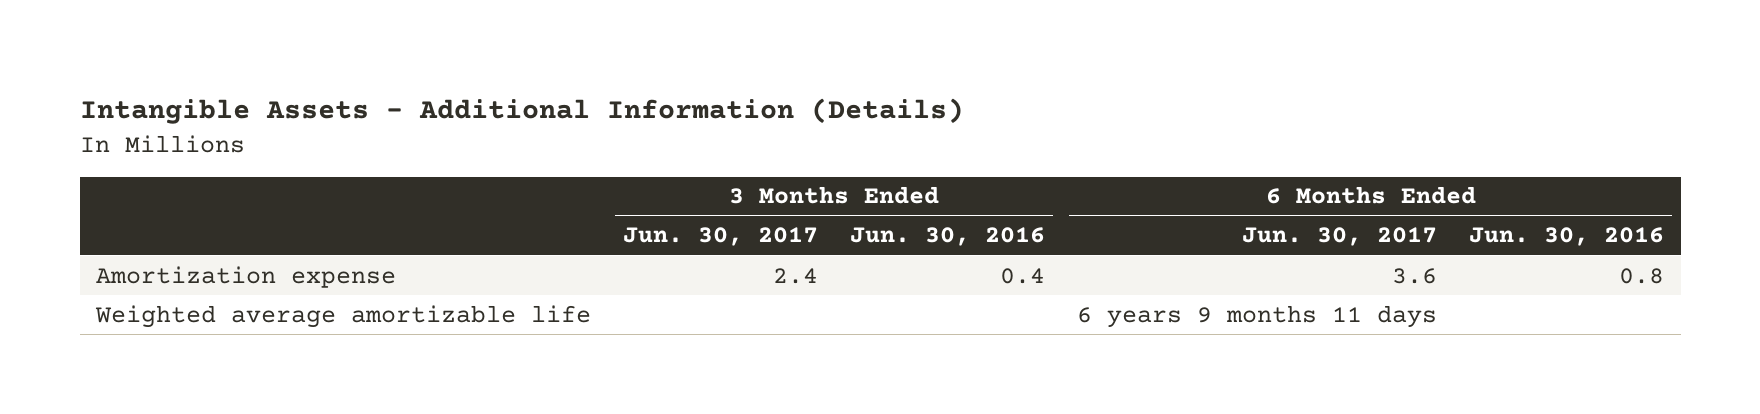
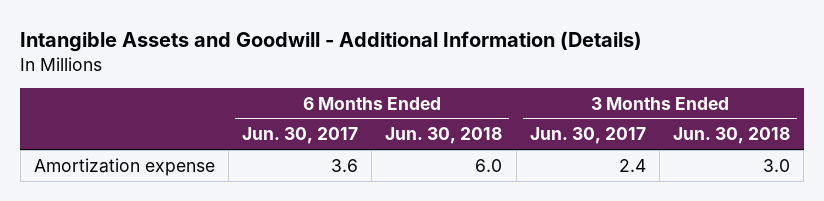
- Intangible Assets - Additional Information (Details)
+ Intangible Assets and Goodwill - Additional Information (Details)
- | 3 Months Ended Jun. 30, 2017 | 3 Months Ended Jun. 30, 2016 | 6 Months Ended Jun. 30, 2017 | 6 Months Ended Jun. 30, 2016
+ | 6 Months Ended Jun. 30, 2017 | 6 Months Ended Jun. 30, 2018 | 3 Months Ended Jun. 30, 2017 | 3 Months Ended Jun. 30, 2018
- Weighted average amortizable life | | | 6 years 9 months 11 days |

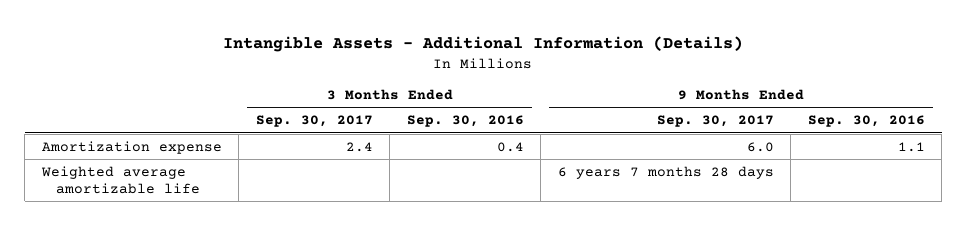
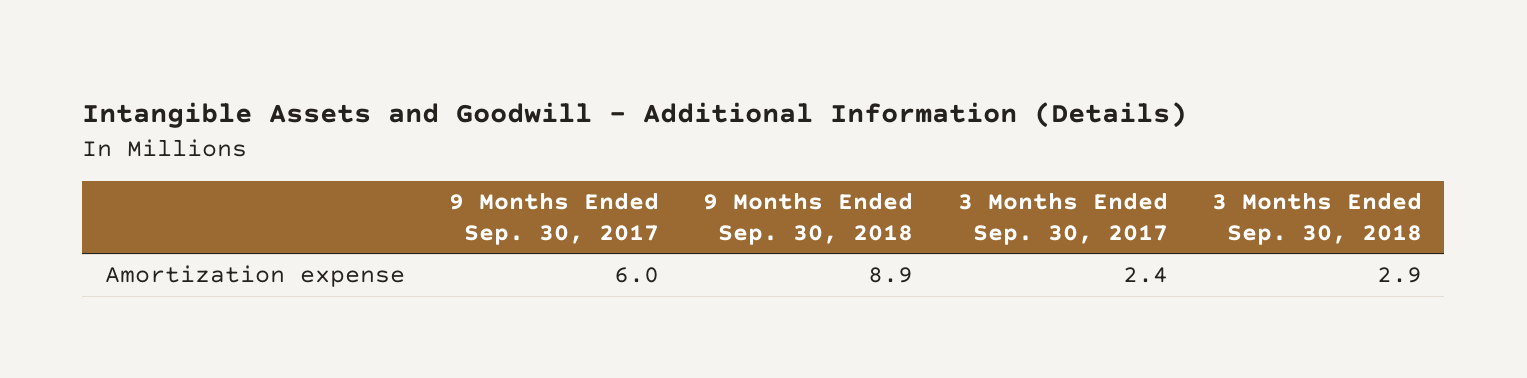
- Intangible Assets - Additional Information (Details)
+ Intangible Assets and Goodwill - Additional Information (Details)
- | 3 Months Ended Sep. 30, 2017 | 3 Months Ended Sep. 30, 2016 | 9 Months Ended Sep. 30, 2017 | 9 Months Ended Sep. 30, 2016
+ | 9 Months Ended Sep. 30, 2017 | 9 Months Ended Sep. 30, 2018 | 3 Months Ended Sep. 30, 2017 | 3 Months Ended Sep. 30, 2018
- Weighted average amortizable life | | | 6 years 7 months 28 days |

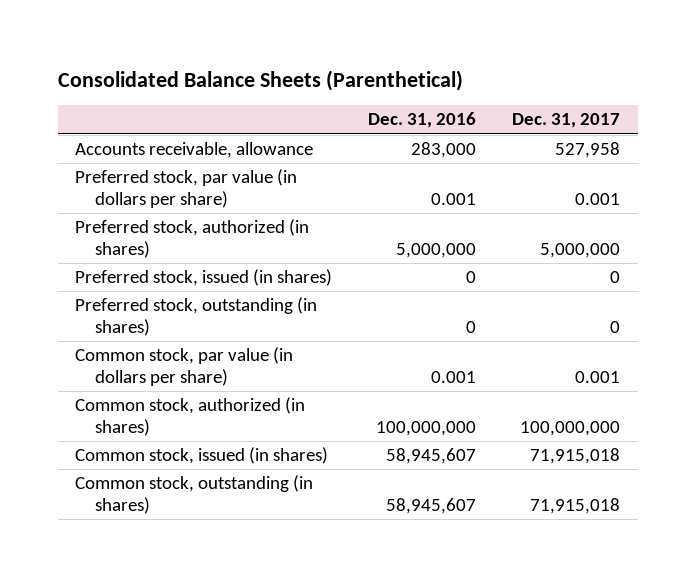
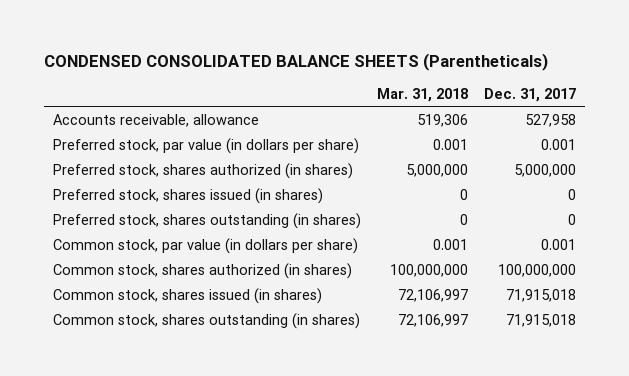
- Consolidated Balance Sheets (Parenthetical)
+ CONDENSED CONSOLIDATED BALANCE SHEETS (Parentheticals)
- | Dec. 31, 2016 | Dec. 31, 2017
+ | Mar. 31, 2018 | Dec. 31, 2017
- Preferred stock, authorized (in shares) | 5,000,000 | 5,000,000
- Preferred stock, issued (in shares) | 0 | 0
- Preferred stock, outstanding (in shares) | 0 | 0
+ Preferred stock, shares authorized (in shares) | 5,000,000 | 5,000,000
+ Preferred stock, shares issued (in shares) | 0 | 0
+ Preferred stock, shares outstanding (in shares) | 0 | 0
- Common stock, authorized (in shares) | 100,000,000 | 100,000,000
- Common stock, issued (in shares) | 58,945,607 | 71,915,018
- Common stock, outstanding (in shares) | 58,945,607 | 71,915,018
+ Common stock, shares authorized (in shares) | 100,000,000 | 100,000,000
+ Common stock, shares issued (in shares) | 72,106,997 | 71,915,018
+ Common stock, shares outstanding (in shares) | 72,106,997 | 71,915,018

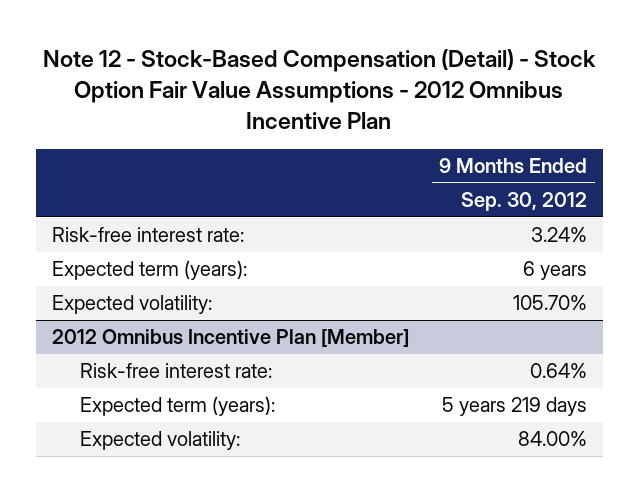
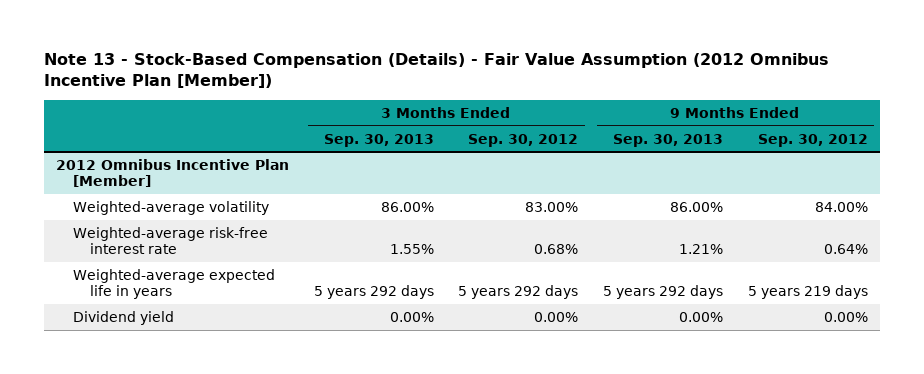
- Note 12 - Stock-Based Compensation (Detail) - Stock Option Fair Value Assumptions - 2012 Omnibus Incentive Plan
+ Note 13 - Stock-Based Compensation (Details) - Fair Value Assumption (2012 Omnibus Incentive Plan [Member])
- | 9 Months Ended Sep. 30, 2012
+ | 3 Months Ended Sep. 30, 2013 | 3 Months Ended Sep. 30, 2012 | 9 Months Ended Sep. 30, 2013 | 9 Months Ended Sep. 30, 2012
- Risk-free interest rate: | 3.24%
- Expected term (years): | 6 years
- Expected volatility: | 105.70%
@ 2012 Omnibus Incentive Plan [Member]
- Risk-free interest rate: | 0.64%
- Expected term (years): | 5 years 219 days
- Expected volatility: | 84.00%
+ Weighted-average volatility | 86.00% | 83.00% | 86.00% | 84.00%
+ Weighted-average risk-free interest rate | 1.55% | 0.68% | 1.21% | 0.64%
+ Weighted-average expected life in years | 5 years 292 days | 5 years 292 days | 5 years 292 days | 5 years 219 days
+ Dividend yield | 0.00% | 0.00% | 0.00% | 0.00%

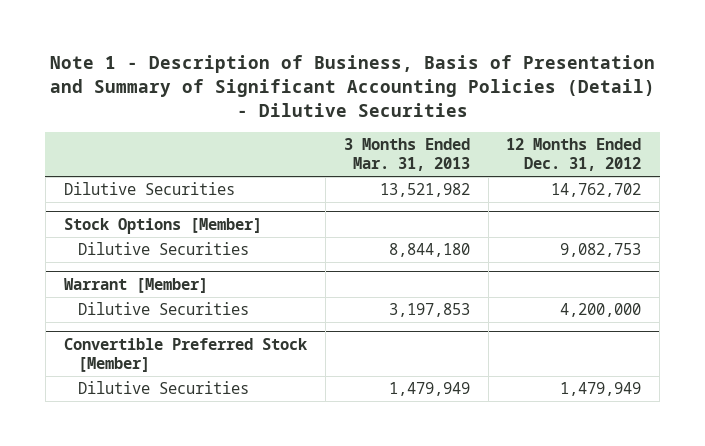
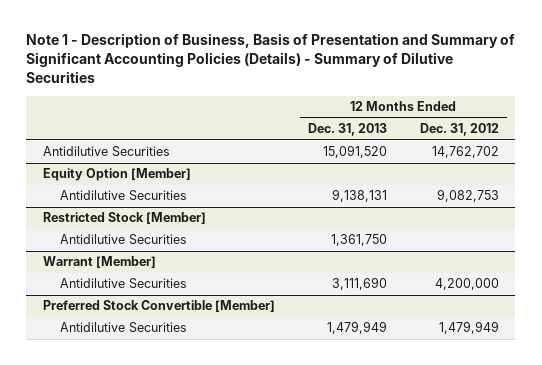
- Note 1 - Description of Business, Basis of Presentation and Summary of Significant Accounting Policies (Detail) - Dilutive Securities
+ Note 1 - Description of Business, Basis of Presentation and Summary of Significant Accounting Policies (Details) - Summary of Dilutive Securities
- | 3 Months Ended Mar. 31, 2013 | 12 Months Ended Dec. 31, 2012
+ | 12 Months Ended Dec. 31, 2013 | 12 Months Ended Dec. 31, 2012
- Dilutive Securities | 13,521,982 | 14,762,702
- Stock Options [Member]
- Dilutive Securities | 8,844,180 | 9,082,753
+ Antidilutive Securities | 15,091,520 | 14,762,702
+ Equity Option [Member]
+ Antidilutive Securities | 9,138,131 | 9,082,753
+ Restricted Stock [Member]
+ Antidilutive Securities | 1,361,750 |
@ Warrant [Member]
- Dilutive Securities | 3,197,853 | 4,200,000
- Convertible Preferred Stock [Member]
- Dilutive Securities | 1,479,949 | 1,479,949
@ Warrant [Member]
+ Antidilutive Securities | 3,111,690 | 4,200,000
+ Preferred Stock Convertible [Member]
+ Antidilutive Securities | 1,479,949 | 1,479,949

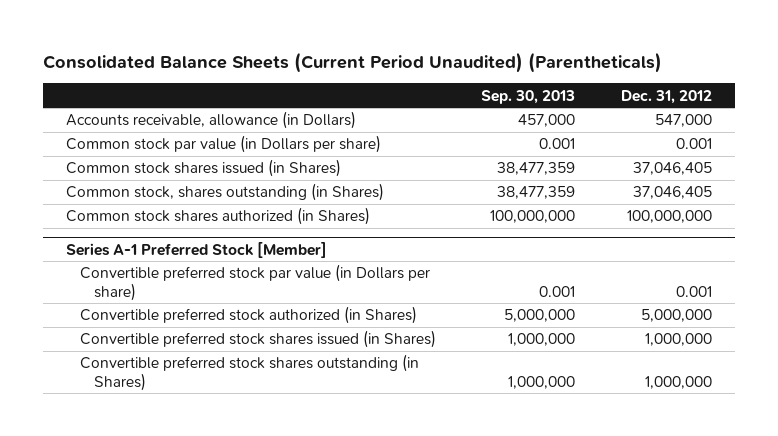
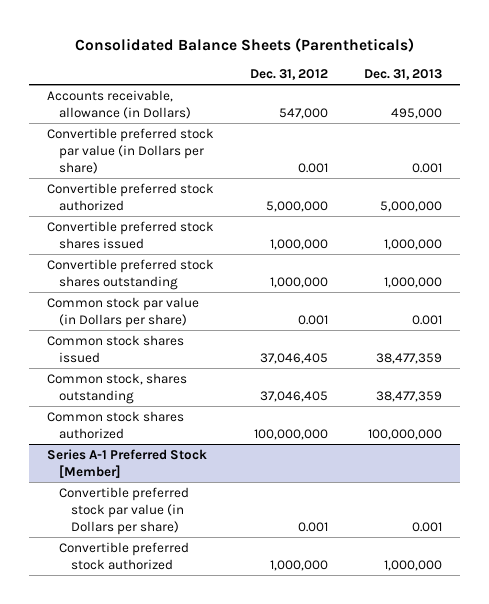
- Consolidated Balance Sheets (Current Period Unaudited) (Parentheticals)
+ Consolidated Balance Sheets (Parentheticals)
- | Sep. 30, 2013 | Dec. 31, 2012
+ | Dec. 31, 2012 | Dec. 31, 2013
+ Convertible preferred stock par value (in Dollars per share) | 0.001 | 0.001
+ Convertible preferred stock authorized | 5,000,000 | 5,000,000
+ Convertible preferred stock shares issued | 1,000,000 | 1,000,000
+ Convertible preferred stock shares outstanding | 1,000,000 | 1,000,000
- Common stock shares issued (in Shares) | 38,477,359 | 37,046,405
- Common stock, shares outstanding (in Shares) | 38,477,359 | 37,046,405
- Common stock shares authorized (in Shares) | 100,000,000 | 100,000,000
+ Common stock shares issued | 37,046,405 | 38,477,359
+ Common stock, shares outstanding | 37,046,405 | 38,477,359
+ Common stock shares authorized | 100,000,000 | 100,000,000
@ Series A-1 Preferred Stock [Member]
- Convertible preferred stock authorized (in Shares) | 5,000,000 | 5,000,000
- Convertible preferred stock shares issued (in Shares) | 1,000,000 | 1,000,000
- Convertible preferred stock shares outstanding (in Shares) | 1,000,000 | 1,000,000
+ Convertible preferred stock authorized | 1,000,000 | 1,000,000

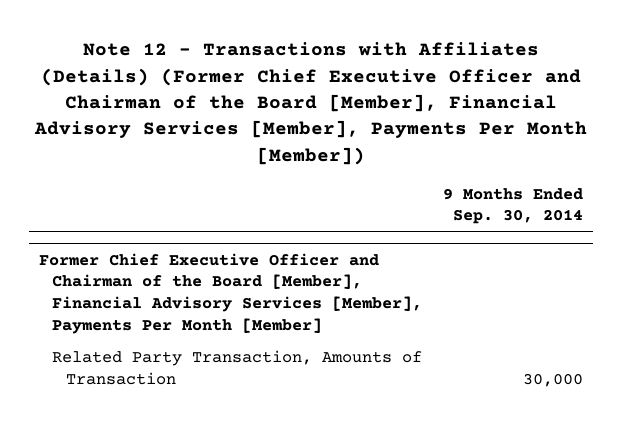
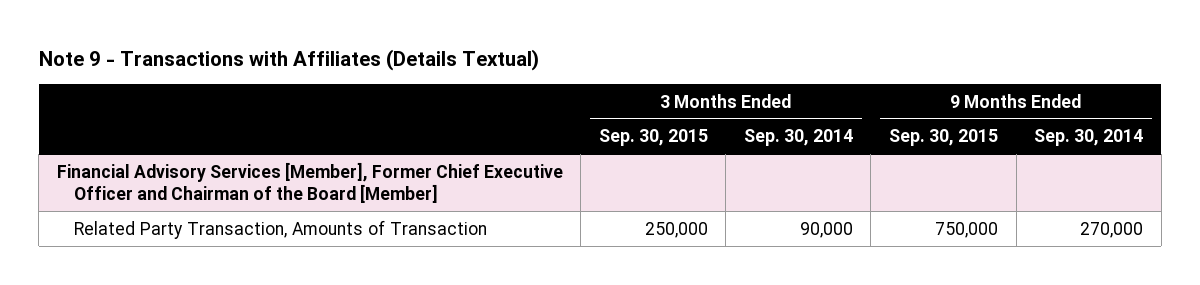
- Note 12 - Transactions with Affiliates (Details) (Former Chief Executive Officer and Chairman of the Board [Member], Financial Advisory Services [Member], Payments Per Month [Member])
+ Note 9 - Transactions with Affiliates (Details Textual)
- | 9 Months Ended Sep. 30, 2014
+ | 3 Months Ended Sep. 30, 2015 | 3 Months Ended Sep. 30, 2014 | 9 Months Ended Sep. 30, 2015 | 9 Months Ended Sep. 30, 2014
- Former Chief Executive Officer and Chairman of the Board [Member], Financial Advisory Services [Member], Payments Per Month [Member]
- Related Party Transaction, Amounts of Transaction | 30,000
+ Financial Advisory Services [Member], Former Chief Executive Officer and Chairman of the Board [Member]
+ Related Party Transaction, Amounts of Transaction | 250,000 | 90,000 | 750,000 | 270,000

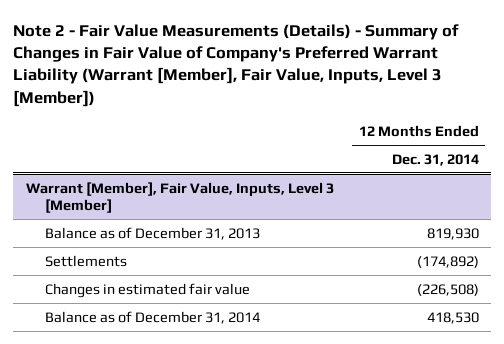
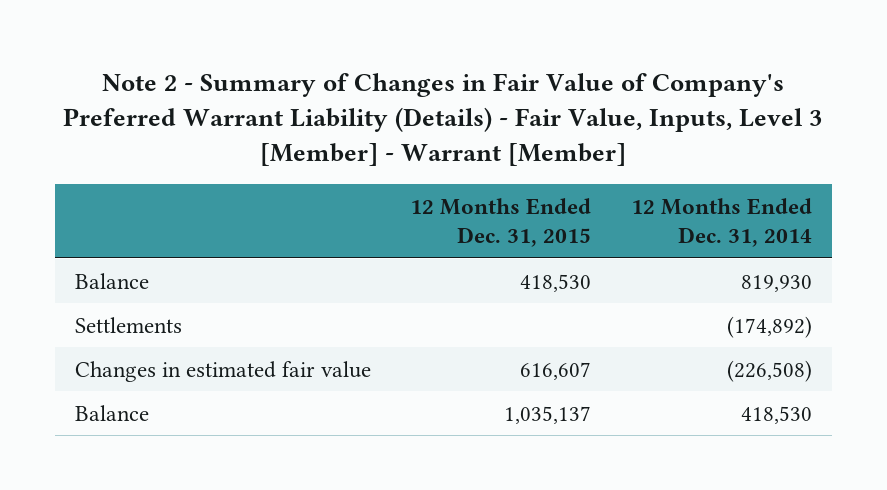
- Note 2 - Fair Value Measurements (Details) - Summary of Changes in Fair Value of Company's Preferred Warrant Liability (Warrant [Member], Fair Value, Inputs, Level 3 [Member])
+ Note 2 - Summary of Changes in Fair Value of Company's Preferred Warrant Liability (Details) - Fair Value, Inputs, Level 3 [Member] - Warrant [Member]
- | 12 Months Ended Dec. 31, 2014
+ | 12 Months Ended Dec. 31, 2015 | 12 Months Ended Dec. 31, 2014
- Warrant [Member], Fair Value, Inputs, Level 3 [Member]
- Balance as of December 31, 2013 | 819,930
+ Balance | 418,530 | 819,930
- Balance as of December 31, 2014 | 418,530
+ Balance | 1,035,137 | 418,530

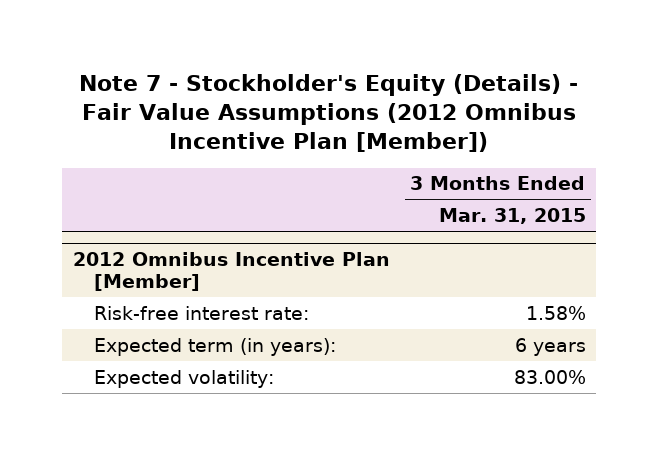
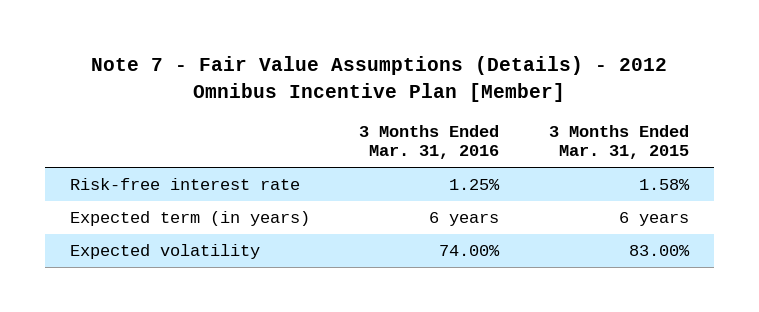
- Note 7 - Stockholder's Equity (Details) - Fair Value Assumptions (2012 Omnibus Incentive Plan [Member])
+ Note 7 - Fair Value Assumptions (Details) - 2012 Omnibus Incentive Plan [Member]
- | 3 Months Ended Mar. 31, 2015
+ | 3 Months Ended Mar. 31, 2016 | 3 Months Ended Mar. 31, 2015
- 2012 Omnibus Incentive Plan [Member]
- Risk-free interest rate: | 1.58%
- Expected term (in years): | 6 years
- Expected volatility: | 83.00%
+ Risk-free interest rate | 1.25% | 1.58%
+ Expected term (in years) | 6 years | 6 years
+ Expected volatility | 74.00% | 83.00%

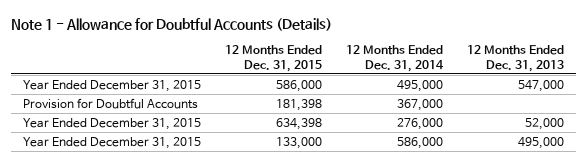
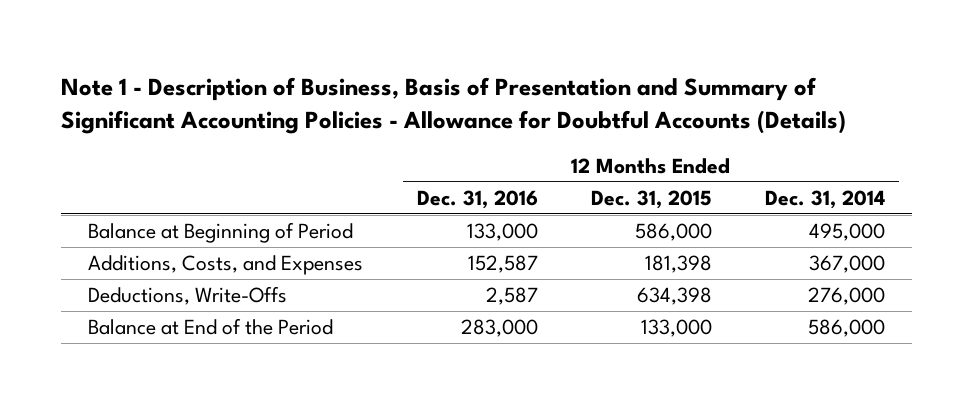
- Note 1 - Allowance for Doubtful Accounts (Details)
+ Note 1 - Description of Business, Basis of Presentation and Summary of Significant Accounting Policies - Allowance for Doubtful Accounts (Details)
- | 12 Months Ended Dec. 31, 2015 | 12 Months Ended Dec. 31, 2014 | 12 Months Ended Dec. 31, 2013
+ | 12 Months Ended Dec. 31, 2016 | 12 Months Ended Dec. 31, 2015 | 12 Months Ended Dec. 31, 2014
- Year Ended December 31, 2015 | 586,000 | 495,000 | 547,000
- Provision for Doubtful Accounts | 181,398 | 367,000 |
- Year Ended December 31, 2015 | 634,398 | 276,000 | 52,000
- Year Ended December 31, 2015 | 133,000 | 586,000 | 495,000
+ Balance at Beginning of Period | 133,000 | 586,000 | 495,000
+ Additions, Costs, and Expenses | 152,587 | 181,398 | 367,000
+ Deductions, Write-Offs | 2,587 | 634,398 | 276,000
+ Balance at End of the Period | 283,000 | 133,000 | 586,000

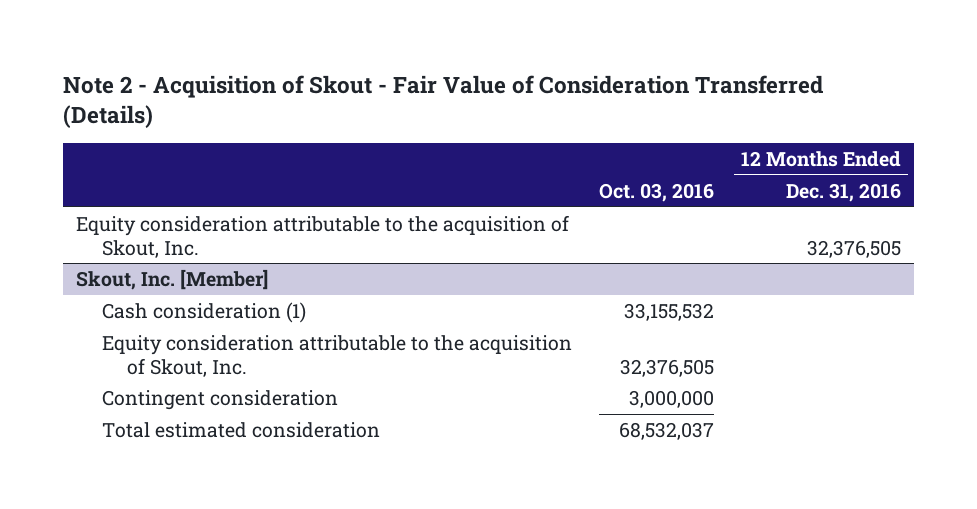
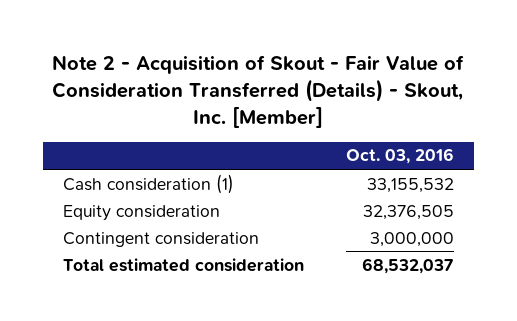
- Note 2 - Acquisition of Skout - Fair Value of Consideration Transferred (Details)
+ Note 2 - Acquisition of Skout - Fair Value of Consideration Transferred (Details) - Skout, Inc. [Member]
- | Oct. 03, 2016 | 12 Months Ended Dec. 31, 2016
+ | Oct. 03, 2016
- Equity consideration attributable to the acquisition of Skout, Inc. | | 32,376,505
- Skout, Inc. [Member]
- Equity consideration attributable to the acquisition of Skout, Inc. | 32,376,505 |
+ Equity consideration | 32,376,505

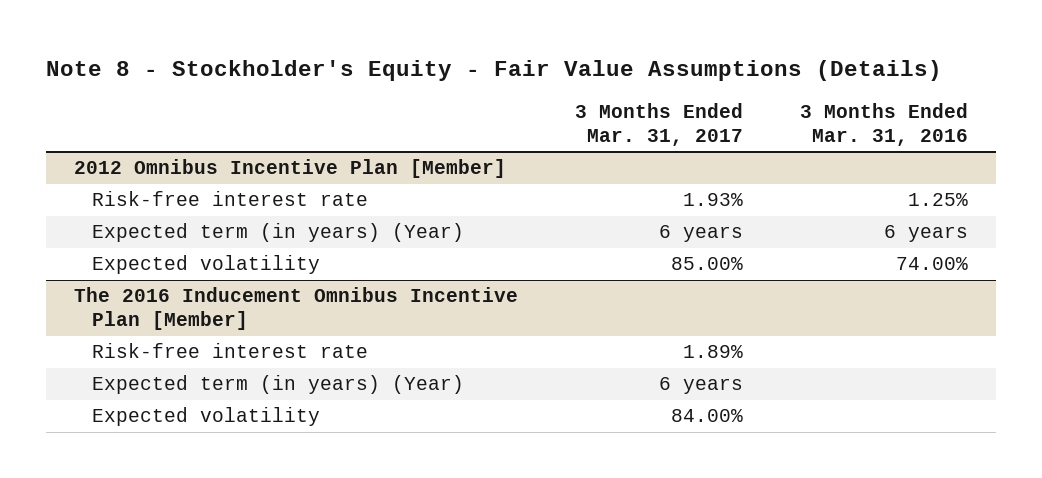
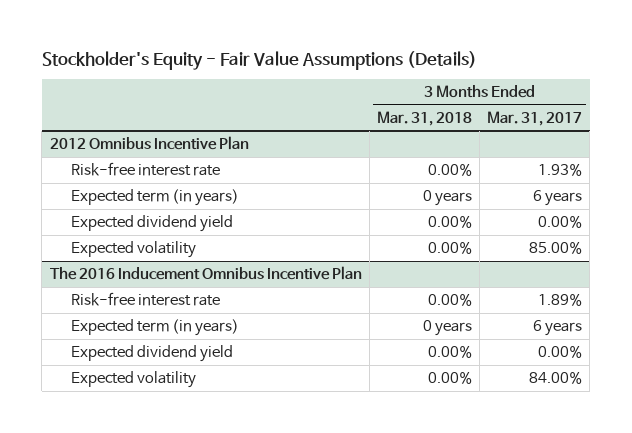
- Note 8 - Stockholder's Equity - Fair Value Assumptions (Details)
+ Stockholder's Equity - Fair Value Assumptions (Details)
- | 3 Months Ended Mar. 31, 2017 | 3 Months Ended Mar. 31, 2016
+ | 3 Months Ended Mar. 31, 2018 | 3 Months Ended Mar. 31, 2017
- 2012 Omnibus Incentive Plan [Member]
+ 2012 Omnibus Incentive Plan
- Expected term (in years) (Year) | 6 years | 6 years
+ Expected term (in years) | 0 years | 6 years
+ Expected dividend yield | 0.00% | 0.00%
- The 2016 Inducement Omnibus Incentive Plan [Member]
+ The 2016 Inducement Omnibus Incentive Plan
- Expected term (in years) (Year) | 6 years |
+ Expected term (in years) | 0 years | 6 years
+ Expected dividend yield | 0.00% | 0.00%

